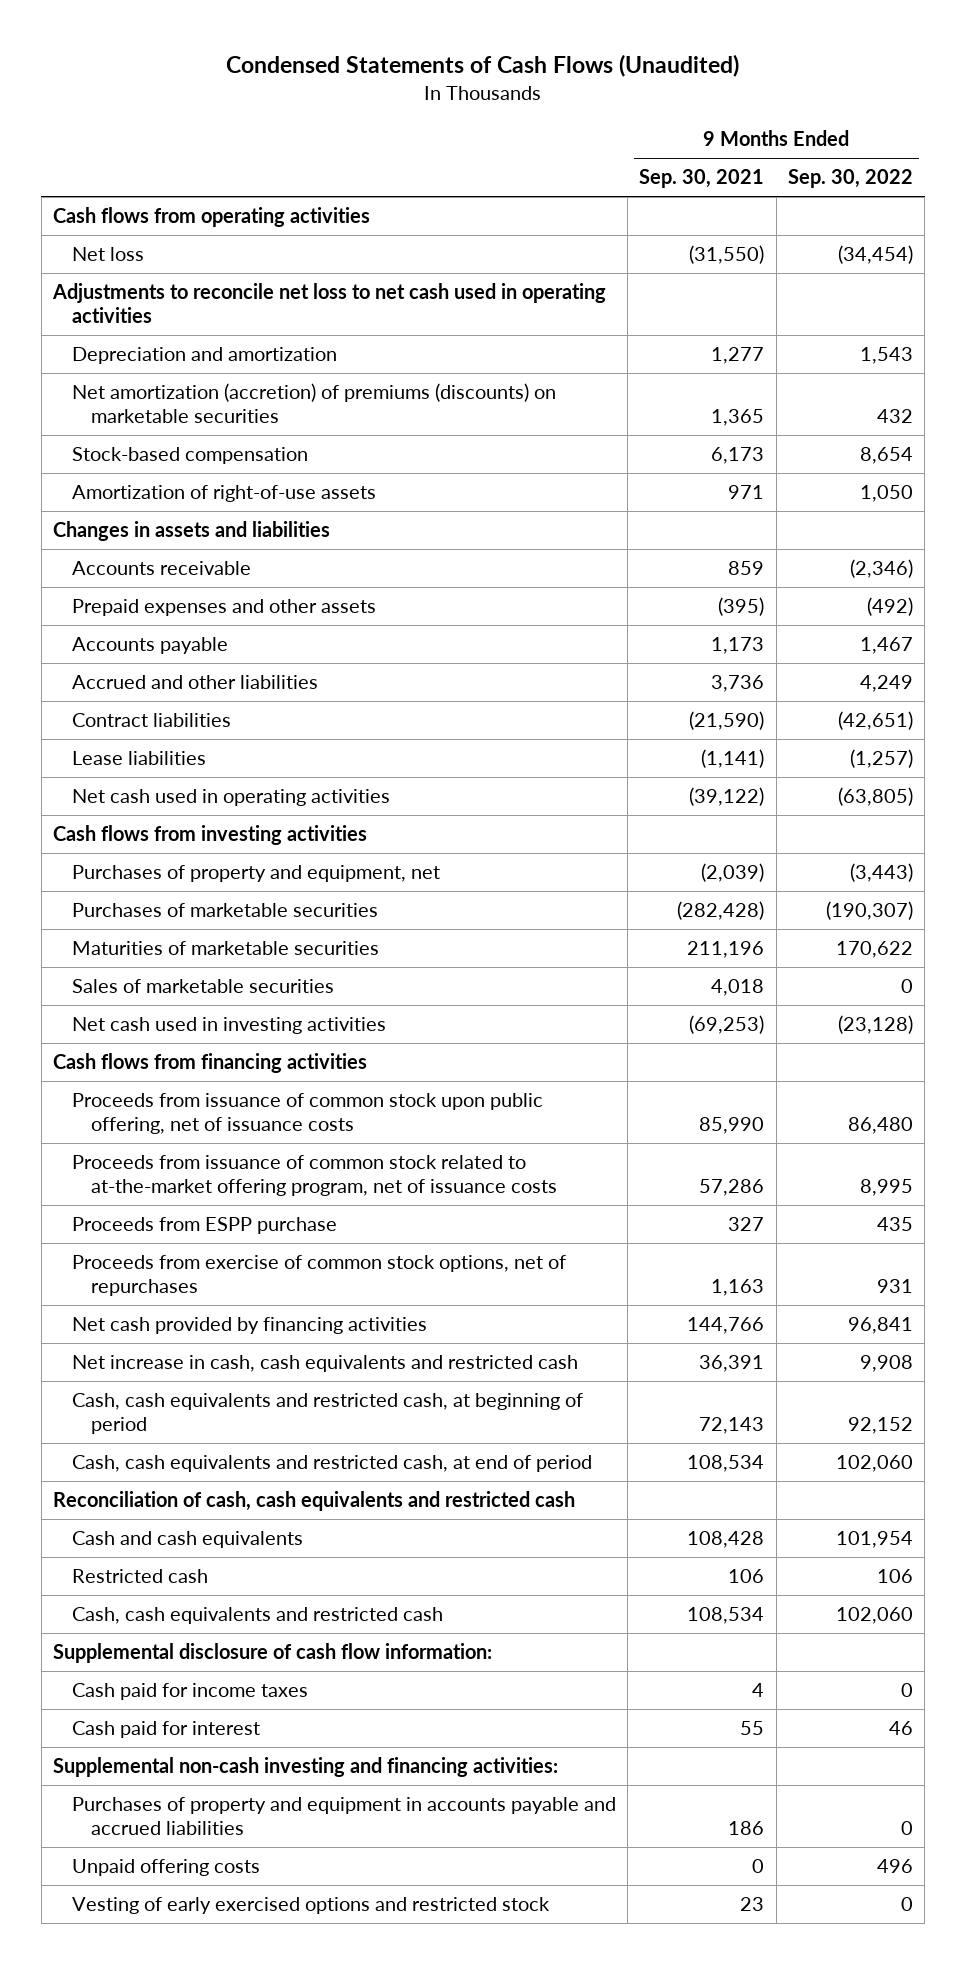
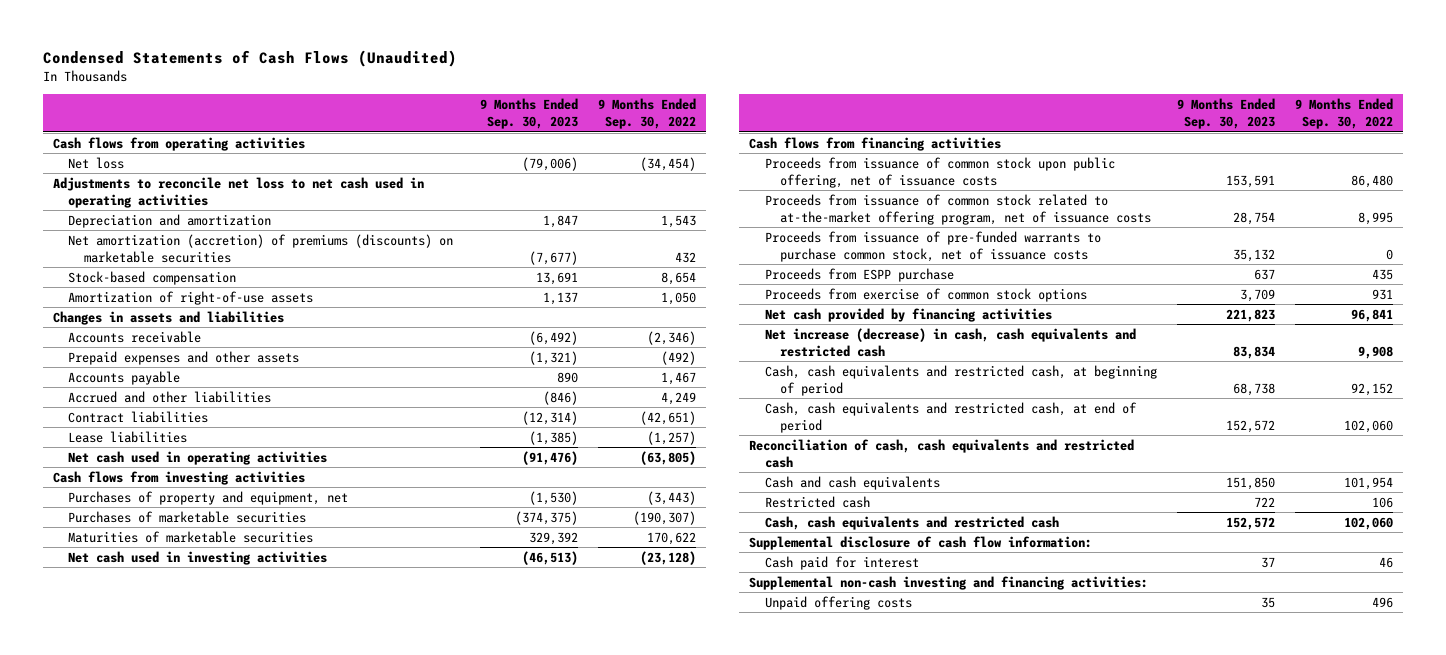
- | 9 Months Ended Sep. 30, 2021 | 9 Months Ended Sep. 30, 2022
+ | 9 Months Ended Sep. 30, 2023 | 9 Months Ended Sep. 30, 2022
- Sales of marketable securities | 4,018 | 0
+ Proceeds from issuance of pre-funded warrants to purchase common stock, net of issuance costs | 35,132 | 0
- Proceeds from exercise of common stock options, net of repurchases | 1,163 | 931
+ Proceeds from exercise of common stock options | 3,709 | 931
- Net increase in cash, cash equivalents and restricted cash | 36,391 | 9,908
+ Net increase (decrease) in cash, cash equivalents and restricted cash | 83,834 | 9,908
- Cash paid for income taxes | 4 | 0
- Purchases of property and equipment in accounts payable and accrued liabilities | 186 | 0
- Vesting of early exercised options and restricted stock | 23 | 0

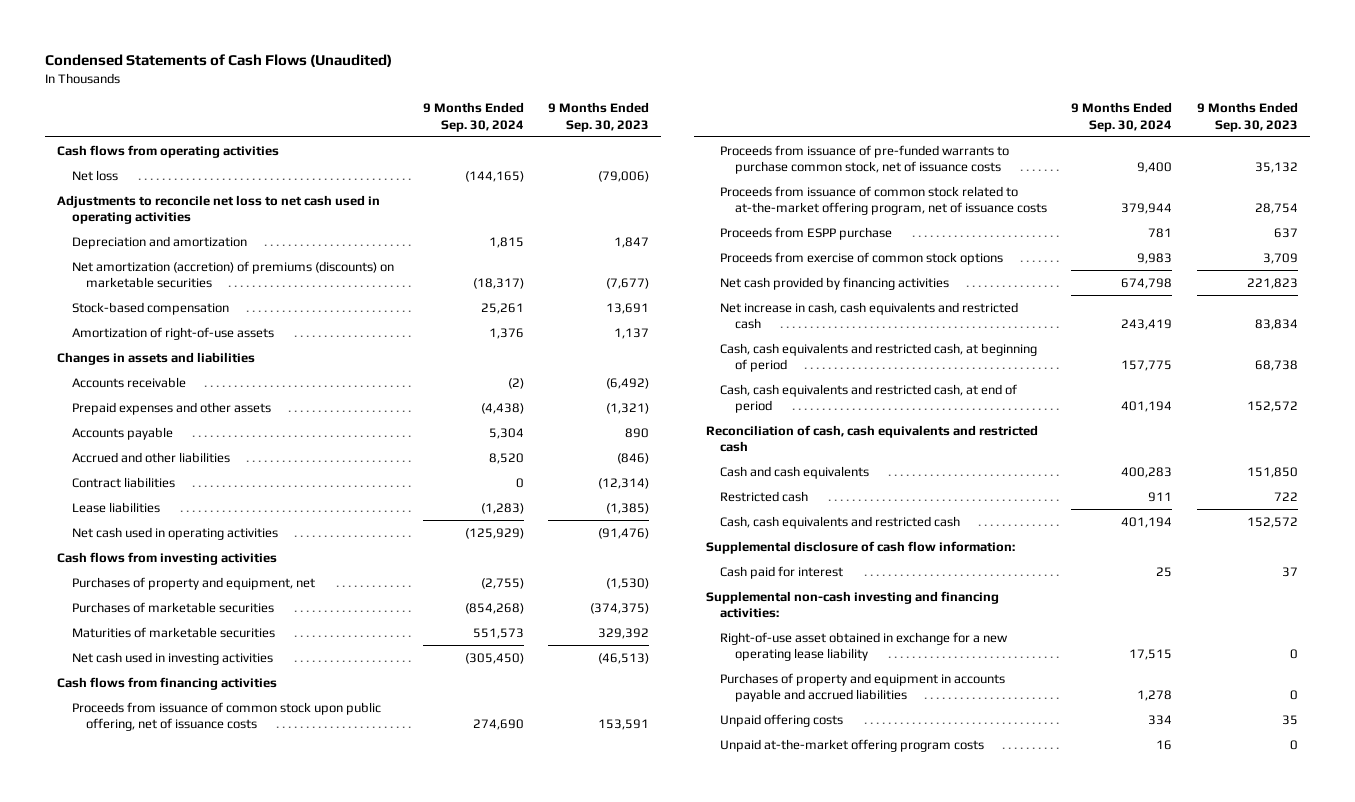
- | 9 Months Ended Sep. 30, 2023 | 9 Months Ended Sep. 30, 2022
+ | 9 Months Ended Sep. 30, 2024 | 9 Months Ended Sep. 30, 2023
moved down: Proceeds from issuance of common stock related to at-the-market offering program, net of issuance costs | 379,944 | 28,754
- Net increase (decrease) in cash, cash equivalents and restricted cash | 83,834 | 9,908
+ Net increase in cash, cash equivalents and restricted cash | 243,419 | 83,834
+ Right-of-use asset obtained in exchange for a new operating lease liability | 17,515 | 0
+ Purchases of property and equipment in accounts payable and accrued liabilities | 1,278 | 0
+ Unpaid at-the-market offering program costs | 16 | 0

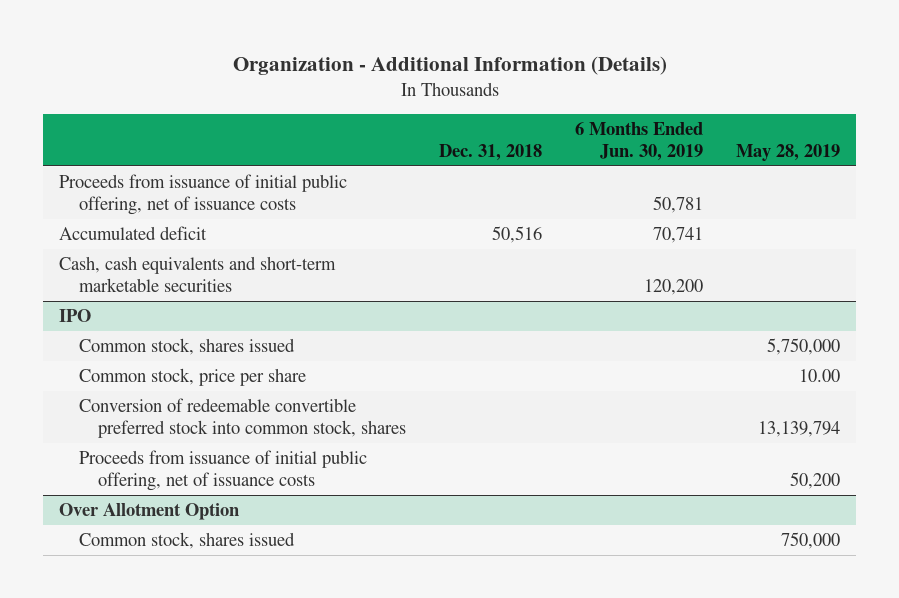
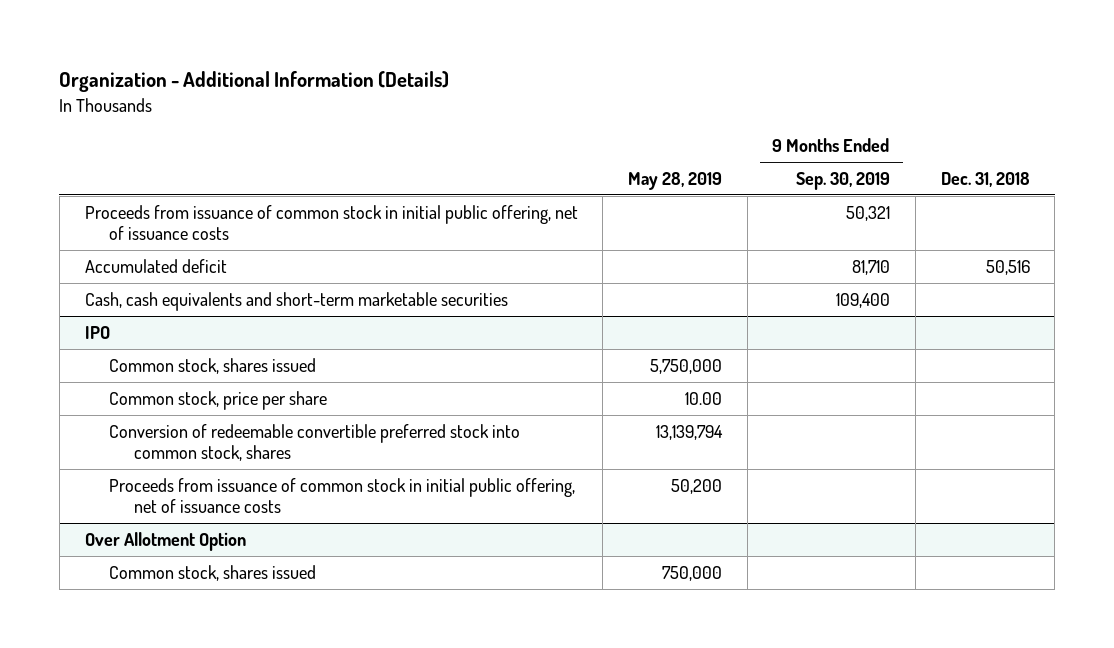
- | Dec. 31, 2018 | 6 Months Ended Jun. 30, 2019 | May 28, 2019
+ | May 28, 2019 | 9 Months Ended Sep. 30, 2019 | Dec. 31, 2018
- Proceeds from issuance of initial public offering, net of issuance costs | | 50,781 |
+ Proceeds from issuance of common stock in initial public offering, net of issuance costs | | 50,321 |
@ IPO
- Proceeds from issuance of initial public offering, net of issuance costs | | | 50,200
+ Proceeds from issuance of common stock in initial public offering, net of issuance costs | 50,200 | |

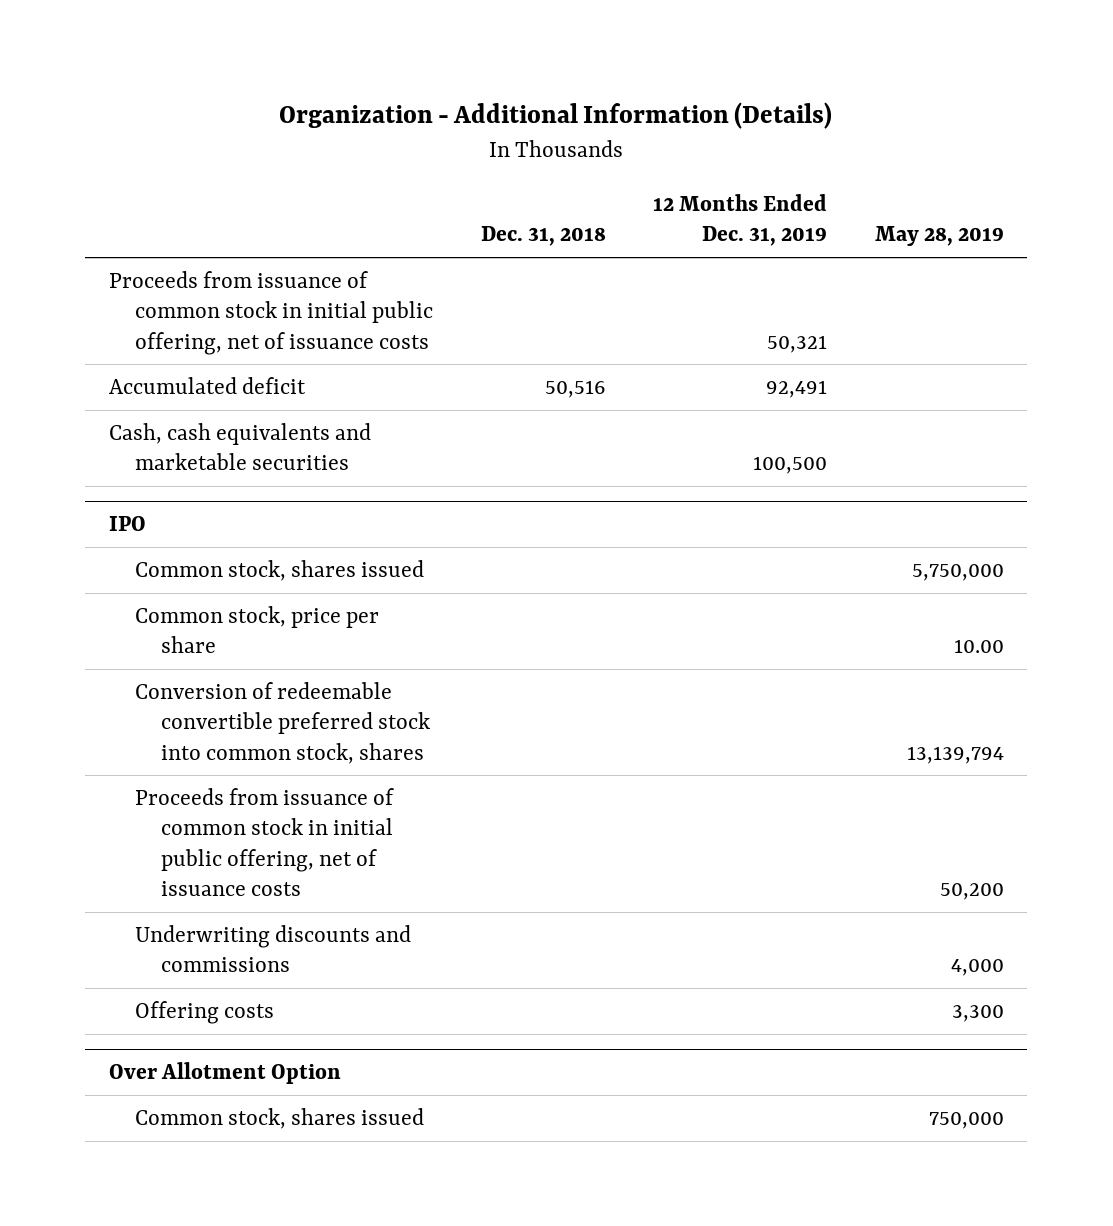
- | May 28, 2019 | 9 Months Ended Sep. 30, 2019 | Dec. 31, 2018
+ | Dec. 31, 2018 | 12 Months Ended Dec. 31, 2019 | May 28, 2019
- Cash, cash equivalents and short-term marketable securities | | 109,400 |
+ Cash, cash equivalents and marketable securities | | 100,500 |
@ IPO
+ Underwriting discounts and commissions | | | 4,000
+ Offering costs | | | 3,300

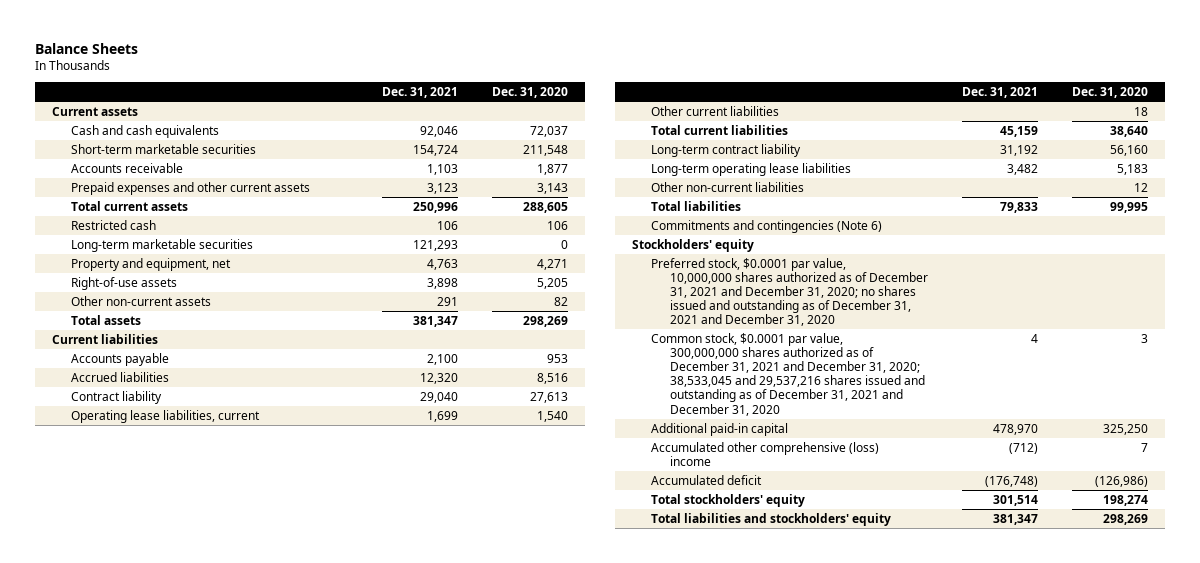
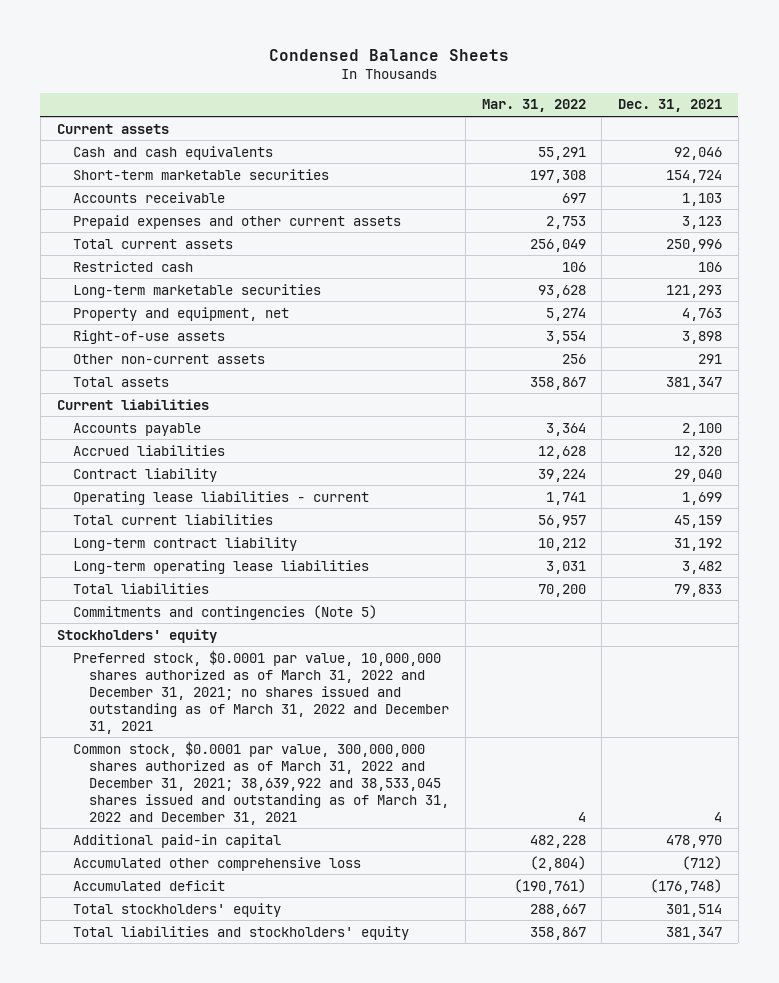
- Balance Sheets
+ Condensed Balance Sheets
- | Dec. 31, 2021 | Dec. 31, 2020
+ | Mar. 31, 2022 | Dec. 31, 2021
- Operating lease liabilities, current | 1,699 | 1,540
- Other current liabilities | | 18
+ Operating lease liabilities - current | 1,741 | 1,699
- Other non-current liabilities | | 12
- Commitments and contingencies (Note 6)
+ Commitments and contingencies (Note 5)
- Preferred stock, $0.0001 par value, 10,000,000 shares authorized as of December 31, 2021 and December 31, 2020; no shares issued and outstanding as of December 31, 2021 and December 31, 2020
- Common stock, $0.0001 par value, 300,000,000 shares authorized as of December 31, 2021 and December 31, 2020; 38,533,045 and 29,537,216 shares issued and outstanding as of December 31, 2021 and December 31, 2020 | 4 | 3
+ Preferred stock, $0.0001 par value, 10,000,000 shares authorized as of March 31, 2022 and December 31, 2021; no shares issued and outstanding as of March 31, 2022 and December 31, 2021
+ Common stock, $0.0001 par value, 300,000,000 shares authorized as of March 31, 2022 and December 31, 2021; 38,639,922 and 38,533,045 shares issued and outstanding as of March 31, 2022 and December 31, 2021 | 4 | 4
- Accumulated other comprehensive (loss) income | (712) | 7
+ Accumulated other comprehensive loss | (2,804) | (712)

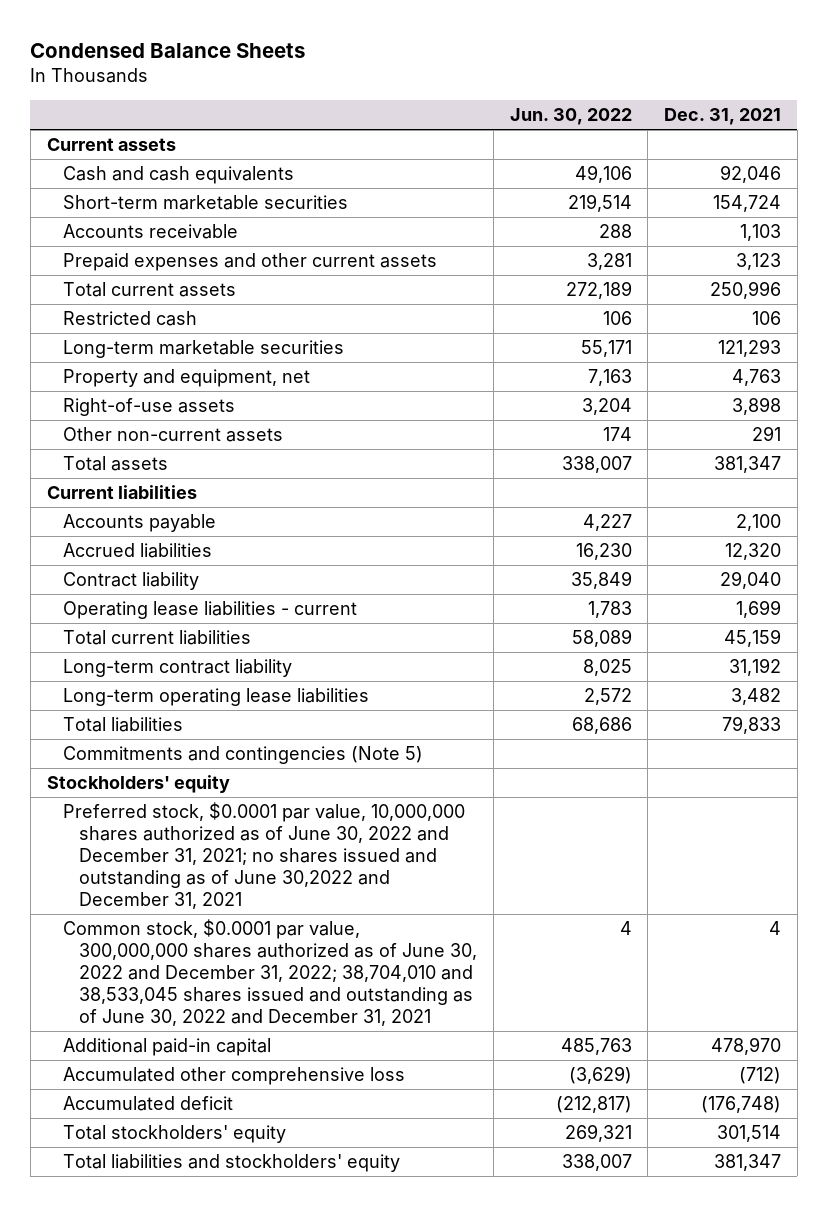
- | Mar. 31, 2022 | Dec. 31, 2021
+ | Jun. 30, 2022 | Dec. 31, 2021
- Preferred stock, $0.0001 par value, 10,000,000 shares authorized as of March 31, 2022 and December 31, 2021; no shares issued and outstanding as of March 31, 2022 and December 31, 2021
- Common stock, $0.0001 par value, 300,000,000 shares authorized as of March 31, 2022 and December 31, 2021; 38,639,922 and 38,533,045 shares issued and outstanding as of March 31, 2022 and December 31, 2021 | 4 | 4
+ Preferred stock, $0.0001 par value, 10,000,000 shares authorized as of June 30, 2022 and December 31, 2021; no shares issued and outstanding as of June 30,2022 and December 31, 2021
+ Common stock, $0.0001 par value, 300,000,000 shares authorized as of June 30, 2022 and December 31, 2022; 38,704,010 and 38,533,045 shares issued and outstanding as of June 30, 2022 and December 31, 2021 | 4 | 4

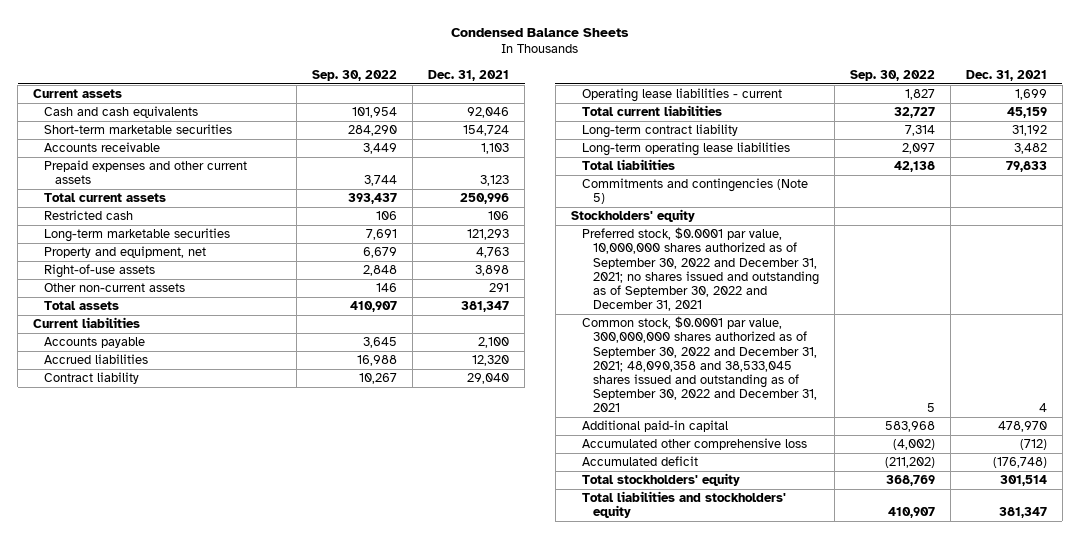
- | Jun. 30, 2022 | Dec. 31, 2021
+ | Sep. 30, 2022 | Dec. 31, 2021
- Preferred stock, $0.0001 par value, 10,000,000 shares authorized as of June 30, 2022 and December 31, 2021; no shares issued and outstanding as of June 30,2022 and December 31, 2021
- Common stock, $0.0001 par value, 300,000,000 shares authorized as of June 30, 2022 and December 31, 2022; 38,704,010 and 38,533,045 shares issued and outstanding as of June 30, 2022 and December 31, 2021 | 4 | 4
+ Preferred stock, $0.0001 par value, 10,000,000 shares authorized as of September 30, 2022 and December 31, 2021; no shares issued and outstanding as of September 30, 2022 and December 31, 2021
+ Common stock, $0.0001 par value, 300,000,000 shares authorized as of September 30, 2022 and December 31, 2021; 48,090,358 and 38,533,045 shares issued and outstanding as of September 30, 2022 and December 31, 2021 | 5 | 4

